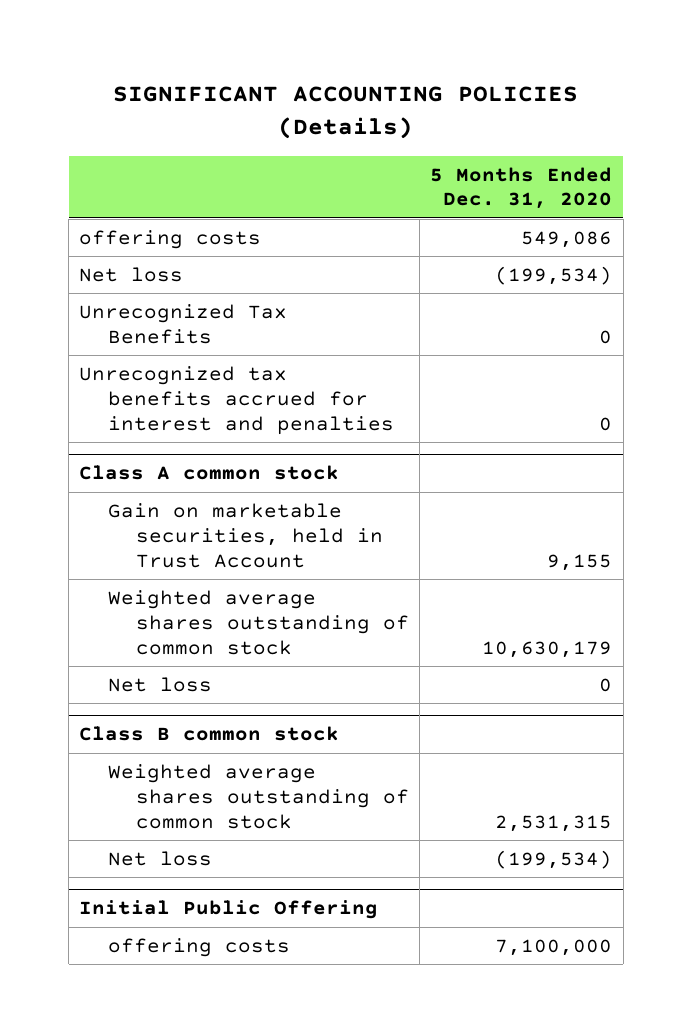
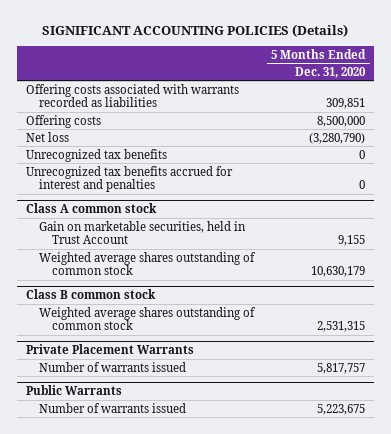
- offering costs | 549,086
- Net loss | (199,534)
- Unrecognized Tax Benefits | 0
+ Offering costs associated with warrants recorded as liabilities | 309,851
+ Offering costs | 8,500,000
+ Net loss | (3,280,790)
+ Unrecognized tax benefits | 0
@ Class A common stock
- Net loss | 0
@ Class B common stock
- Net loss | (199,534)
- Initial Public Offering
- offering costs | 7,100,000
+ Private Placement Warrants
+ Number of warrants issued | 5,817,757
+ Public Warrants
+ Number of warrants issued | 5,223,675

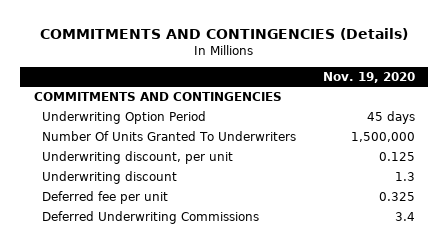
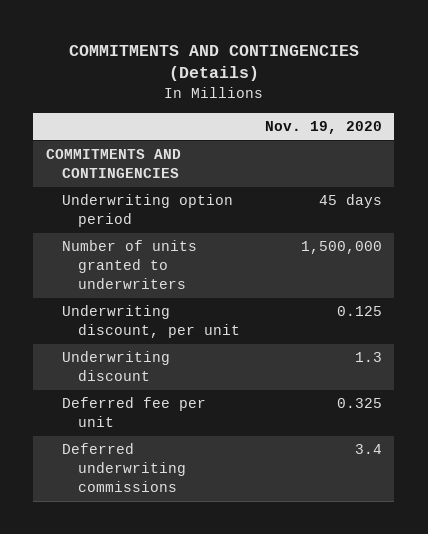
- Underwriting Option Period | 45 days
- Number Of Units Granted To Underwriters | 1,500,000
+ Underwriting option period | 45 days
+ Number of units granted to underwriters | 1,500,000
- Deferred Underwriting Commissions | 3.4
+ Deferred underwriting commissions | 3.4

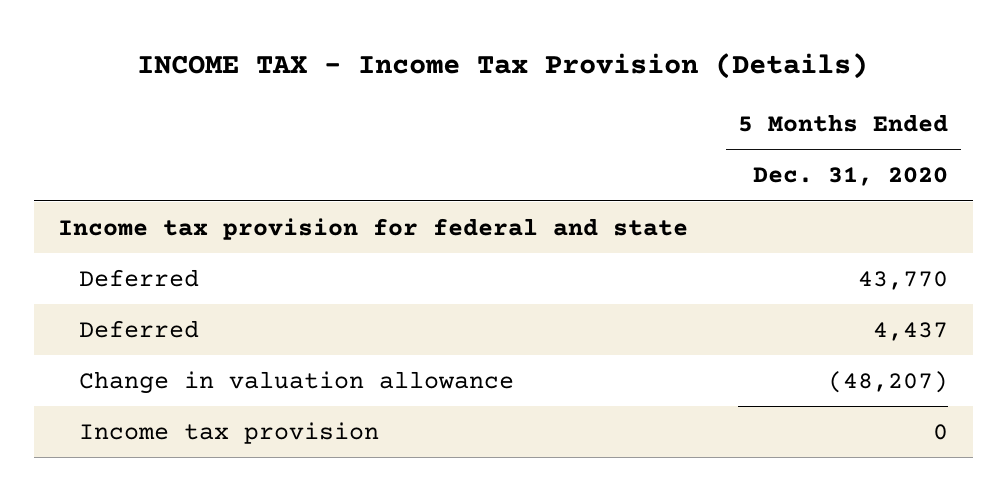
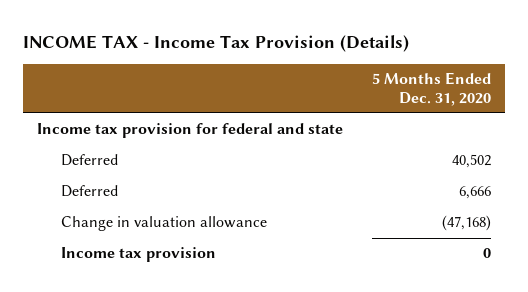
- Deferred | 43,770
- Deferred | 4,437
- Change in valuation allowance | (48,207)
+ Deferred | 40,502
+ Deferred | 6,666
+ Change in valuation allowance | (47,168)

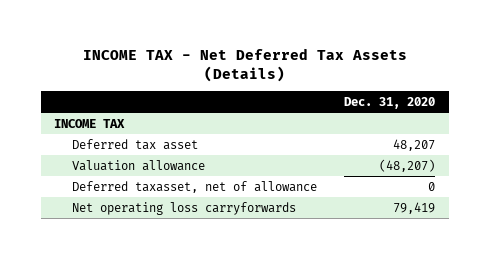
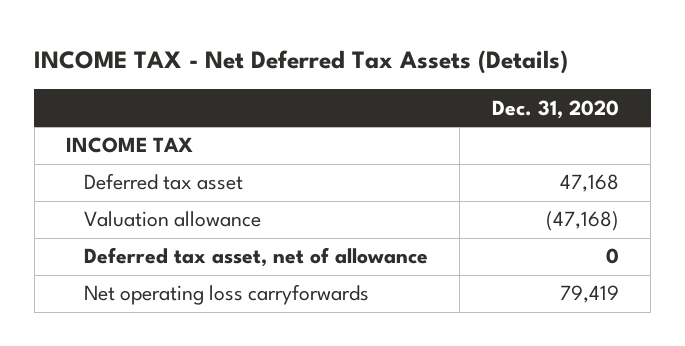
- Deferred tax asset | 48,207
- Valuation allowance | (48,207)
- Deferred taxasset, net of allowance | 0
+ Deferred tax asset | 47,168
+ Valuation allowance | (47,168)
+ Deferred tax asset, net of allowance | 0

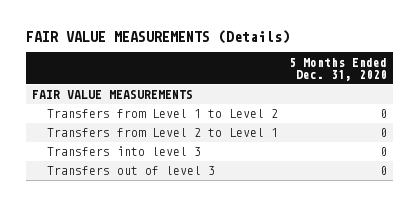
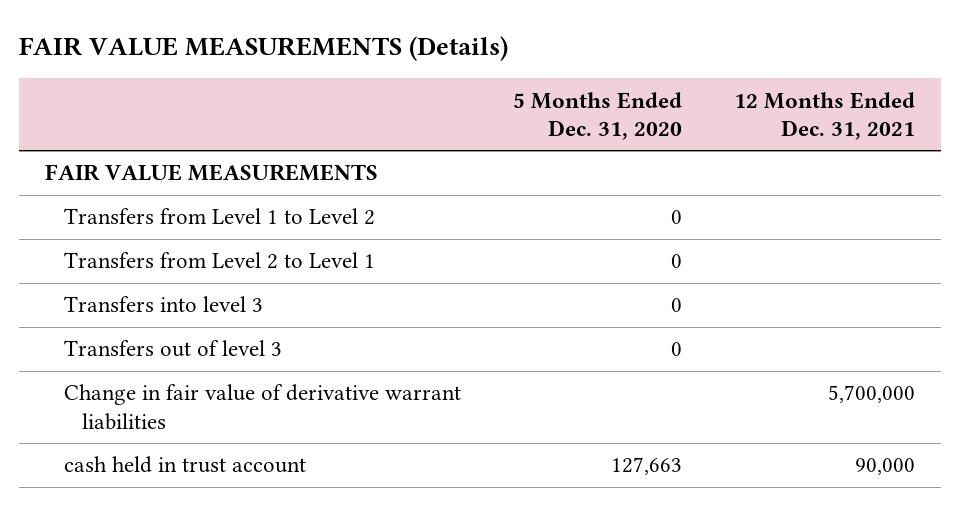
- | 5 Months Ended Dec. 31, 2020
+ | 5 Months Ended Dec. 31, 2020 | 12 Months Ended Dec. 31, 2021
+ Change in fair value of derivative warrant liabilities | | 5,700,000
+ cash held in trust account | 127,663 | 90,000

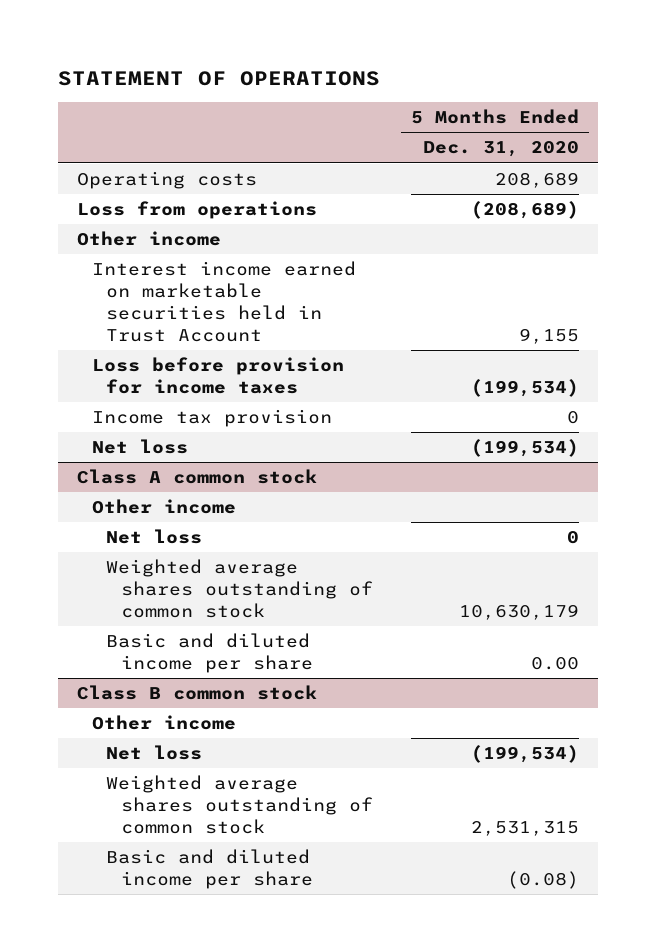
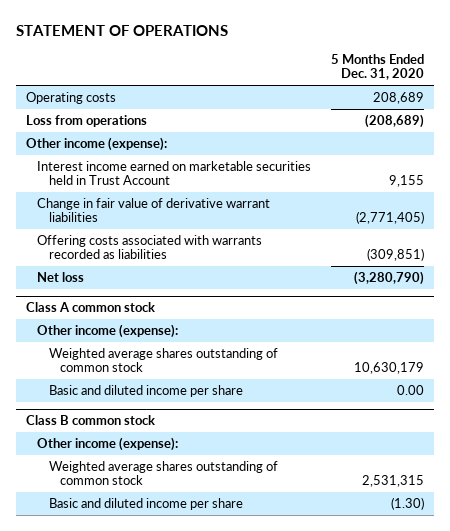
- Other income
+ Other income (expense):
- Loss before provision for income taxes | (199,534)
- Income tax provision | 0
- Net loss | (199,534)
+ Change in fair value of derivative warrant liabilities | (2,771,405)
+ Offering costs associated with warrants recorded as liabilities | (309,851)
+ Net loss | (3,280,790)
@ Class A common stock
- Other income
- Net loss | 0
+ Other income (expense):
@ Class B common stock
- Other income
- Net loss | (199,534)
+ Other income (expense):
- Basic and diluted income per share | (0.08)
+ Basic and diluted income per share | (1.30)

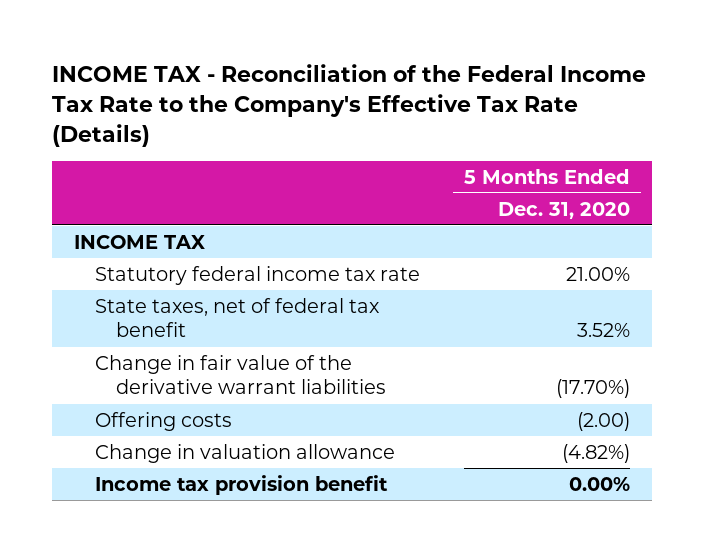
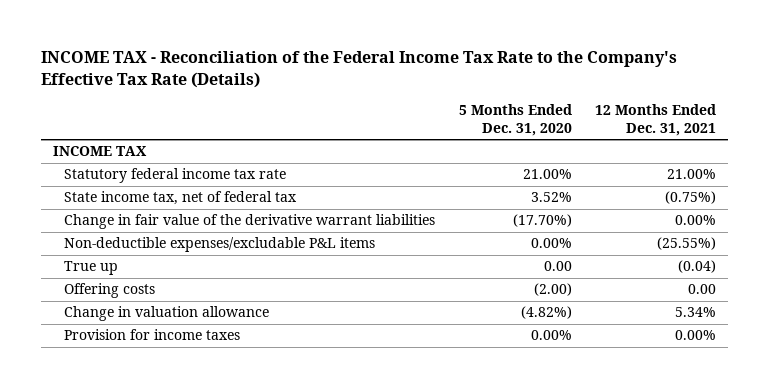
- | 5 Months Ended Dec. 31, 2020
+ | 5 Months Ended Dec. 31, 2020 | 12 Months Ended Dec. 31, 2021
- State taxes, net of federal tax benefit | 3.52%
+ State income tax, net of federal tax | 3.52% | (0.75%)
+ Non-deductible expenses/excludable P&L items | 0.00% | (25.55%)
+ True up | 0.00 | (0.04)
- Income tax provision benefit | 0.00%
+ Provision for income taxes | 0.00% | 0.00%

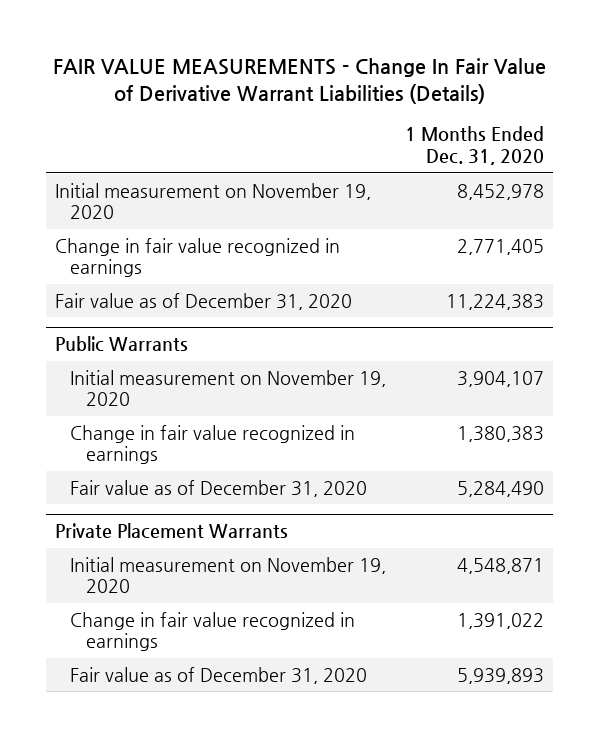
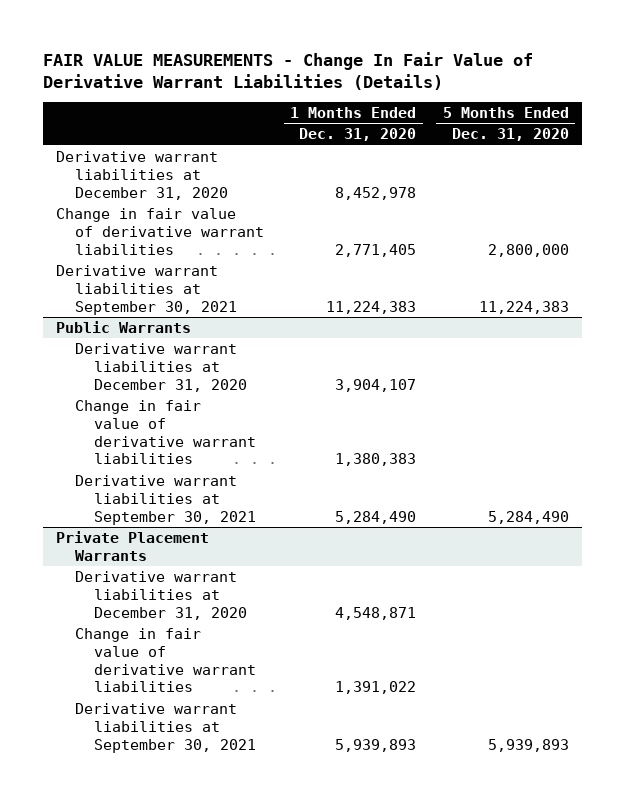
- | 1 Months Ended Dec. 31, 2020
+ | 1 Months Ended Dec. 31, 2020 | 5 Months Ended Dec. 31, 2020
- Initial measurement on November 19, 2020 | 8,452,978
- Change in fair value recognized in earnings | 2,771,405
- Fair value as of December 31, 2020 | 11,224,383
+ Derivative warrant liabilities at December 31, 2020 | 8,452,978 |
+ Change in fair value of derivative warrant liabilities | 2,771,405 | 2,800,000
+ Derivative warrant liabilities at September 30, 2021 | 11,224,383 | 11,224,383
@ Public Warrants
- Initial measurement on November 19, 2020 | 3,904,107
- Change in fair value recognized in earnings | 1,380,383
- Fair value as of December 31, 2020 | 5,284,490
+ Derivative warrant liabilities at December 31, 2020 | 3,904,107 |
+ Change in fair value of derivative warrant liabilities | 1,380,383 |
+ Derivative warrant liabilities at September 30, 2021 | 5,284,490 | 5,284,490
@ Private Placement Warrants
- Initial measurement on November 19, 2020 | 4,548,871
- Change in fair value recognized in earnings | 1,391,022
- Fair value as of December 31, 2020 | 5,939,893
+ Derivative warrant liabilities at December 31, 2020 | 4,548,871 |
+ Change in fair value of derivative warrant liabilities | 1,391,022 |
+ Derivative warrant liabilities at September 30, 2021 | 5,939,893 | 5,939,893

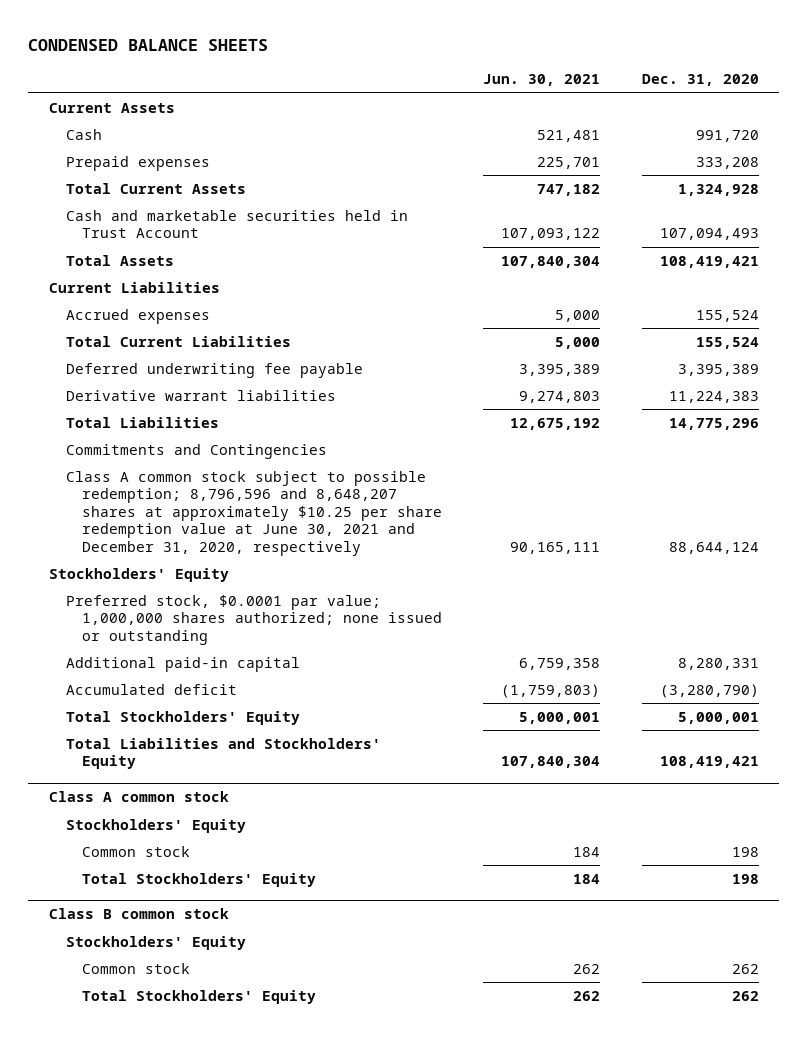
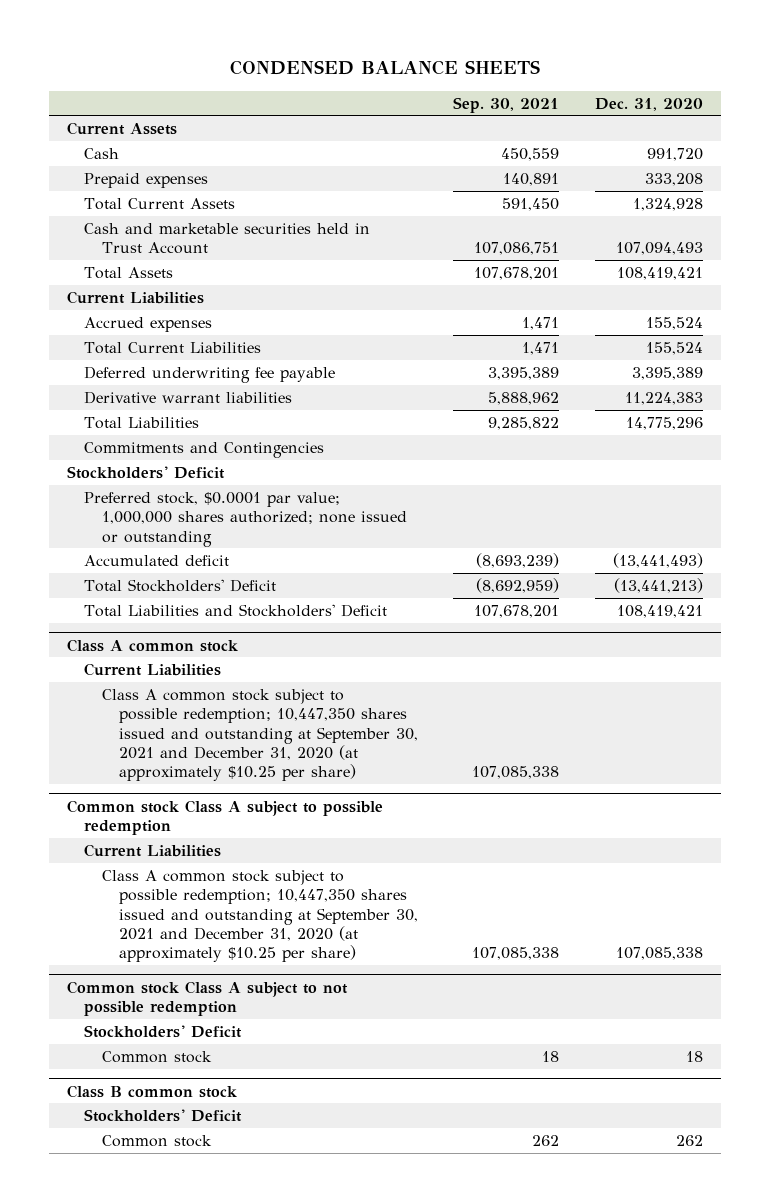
- | Jun. 30, 2021 | Dec. 31, 2020
+ | Sep. 30, 2021 | Dec. 31, 2020
- Class A common stock subject to possible redemption; 8,796,596 and 8,648,207 shares at approximately $10.25 per share redemption value at June 30, 2021 and December 31, 2020, respectively | 90,165,111 | 88,644,124
- Stockholders' Equity
+ Stockholders' Deficit
- Additional paid-in capital | 6,759,358 | 8,280,331
- Accumulated deficit | (1,759,803) | (3,280,790)
- Total Stockholders' Equity | 5,000,001 | 5,000,001
- Total Liabilities and Stockholders' Equity | 107,840,304 | 108,419,421
+ Accumulated deficit | (8,693,239) | (13,441,493)
+ Total Stockholders' Deficit | (8,692,959) | (13,441,213)
+ Total Liabilities and Stockholders' Deficit | 107,678,201 | 108,419,421
@ Class A common stock
- Stockholders' Equity
- Common stock | 184 | 198
- Total Stockholders' Equity | 184 | 198
+ Current Liabilities
+ Class A common stock subject to possible redemption; 10,447,350 shares issued and outstanding at September 30, 2021 and December 31, 2020 (at approximately $10.25 per share) | 107,085,338 |
+ Common stock Class A subject to possible redemption
+ Current Liabilities
+ Class A common stock subject to possible redemption; 10,447,350 shares issued and outstanding at September 30, 2021 and December 31, 2020 (at approximately $10.25 per share) | 107,085,338 | 107,085,338
+ Common stock Class A subject to not possible redemption
+ Stockholders' Deficit
+ Common stock | 18 | 18
@ Class B common stock
- Stockholders' Equity
+ Stockholders' Deficit
- Total Stockholders' Equity | 262 | 262

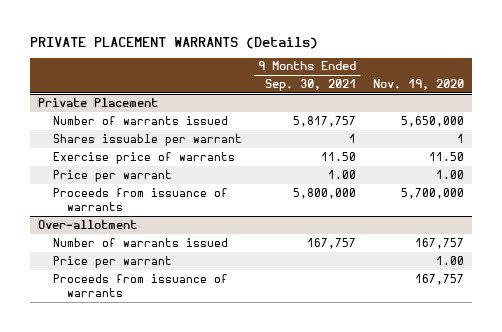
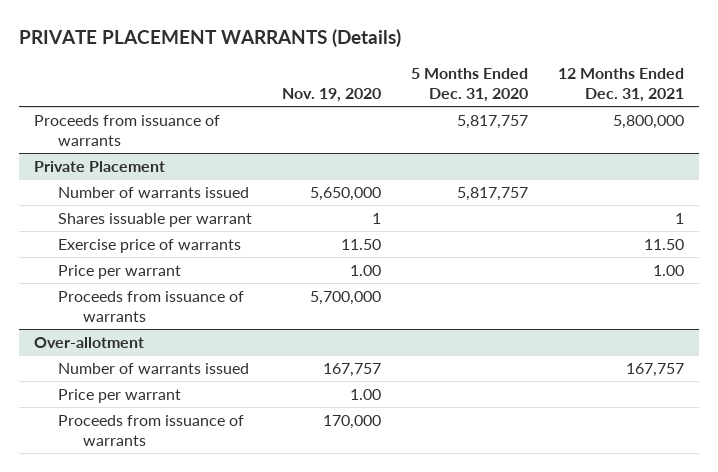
- | 9 Months Ended Sep. 30, 2021 | Nov. 19, 2020
+ | Nov. 19, 2020 | 5 Months Ended Dec. 31, 2020 | 12 Months Ended Dec. 31, 2021
+ Proceeds from issuance of warrants | | 5,817,757 | 5,800,000
@ Over-allotment
- Proceeds from issuance of warrants | | 167,757
+ Proceeds from issuance of warrants | 170,000 | |

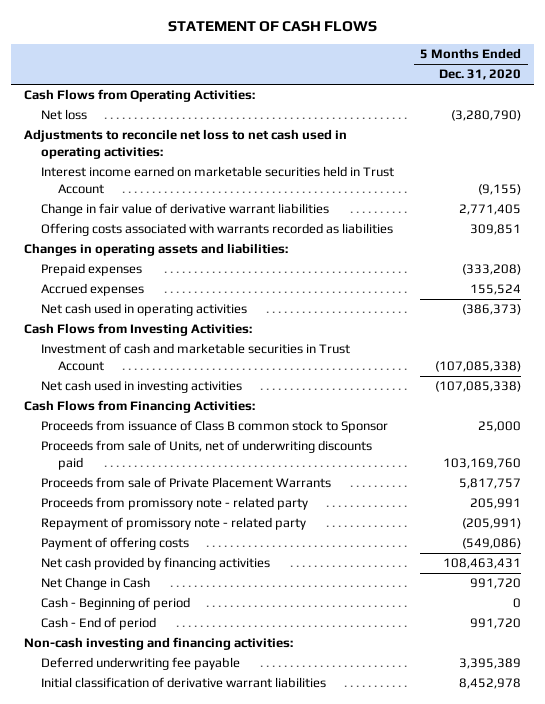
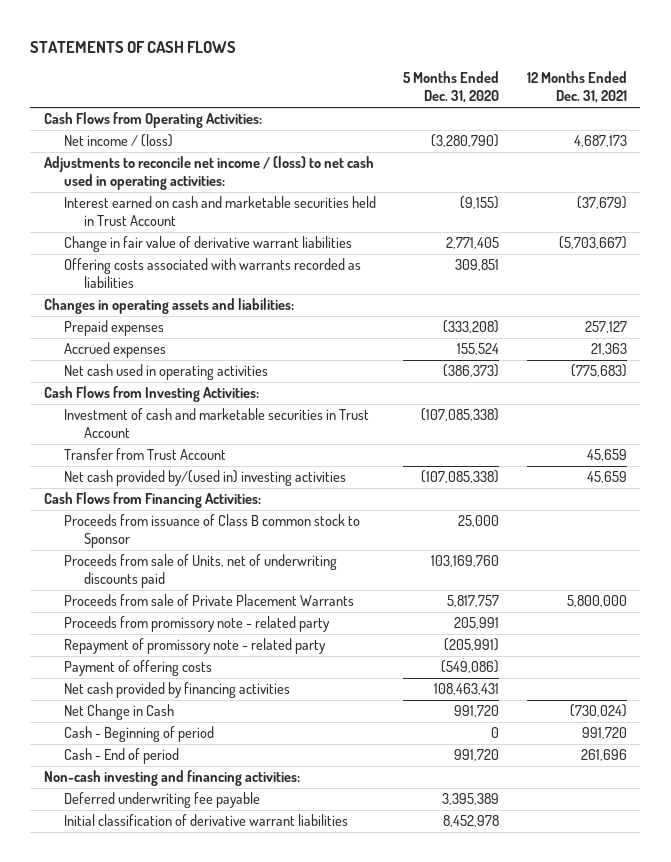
- STATEMENT OF CASH FLOWS
+ STATEMENTS OF CASH FLOWS
- | 5 Months Ended Dec. 31, 2020
+ | 5 Months Ended Dec. 31, 2020 | 12 Months Ended Dec. 31, 2021
- Net loss | (3,280,790)
- Adjustments to reconcile net loss to net cash used in operating activities:
- Interest income earned on marketable securities held in Trust Account | (9,155)
+ Net income / (loss) | (3,280,790) | 4,687,173
+ Adjustments to reconcile net income / (loss) to net cash used in operating activities:
+ Interest earned on cash and marketable securities held in Trust Account | (9,155) | (37,679)
- Net cash used in investing activities | (107,085,338)
+ Transfer from Trust Account | | 45,659
+ Net cash provided by/(used in) investing activities | (107,085,338) | 45,659

